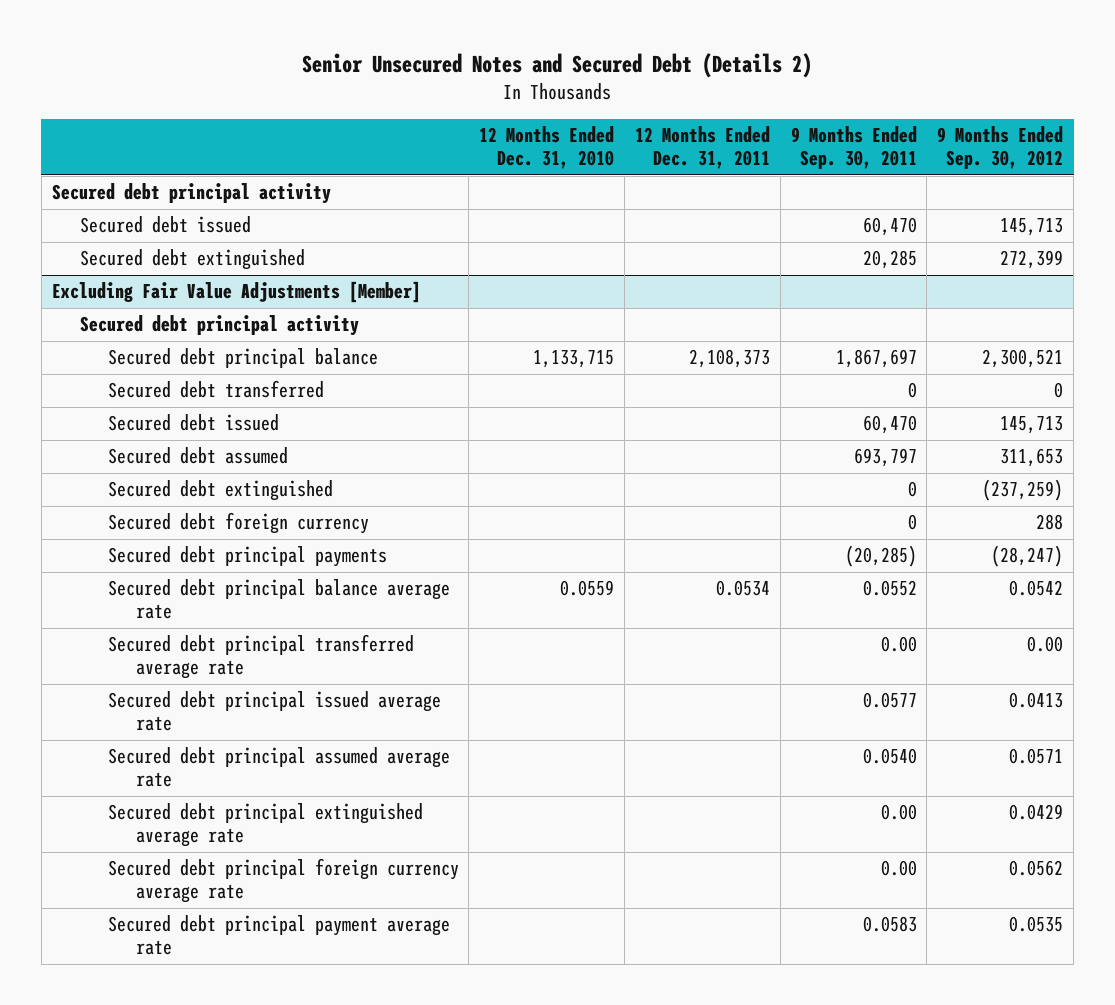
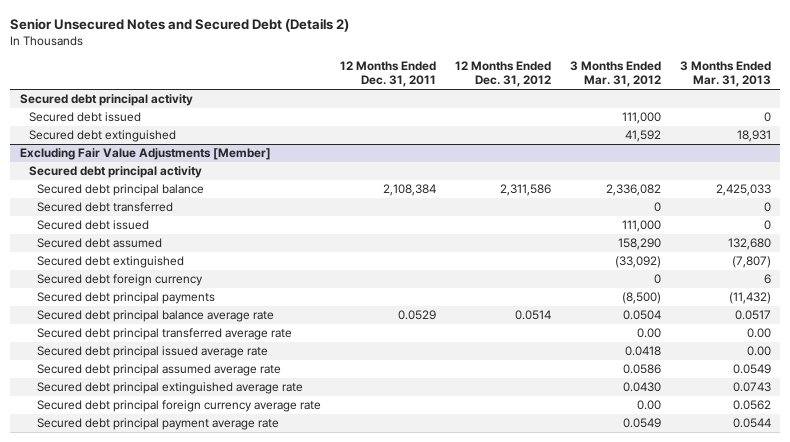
- | 12 Months Ended Dec. 31, 2010 | 12 Months Ended Dec. 31, 2011 | 9 Months Ended Sep. 30, 2011 | 9 Months Ended Sep. 30, 2012
+ | 12 Months Ended Dec. 31, 2011 | 12 Months Ended Dec. 31, 2012 | 3 Months Ended Mar. 31, 2012 | 3 Months Ended Mar. 31, 2013
@ Excluding Fair Value Adjustments [Member]
- Secured debt principal balance | 1,133,715 | 2,108,373 | 1,867,697 | 2,300,521
+ Secured debt principal balance | 2,108,384 | 2,311,586 | 2,336,082 | 2,425,033
- Secured debt principal balance average rate | 0.0559 | 0.0534 | 0.0552 | 0.0542
+ Secured debt principal balance average rate | 0.0529 | 0.0514 | 0.0504 | 0.0517

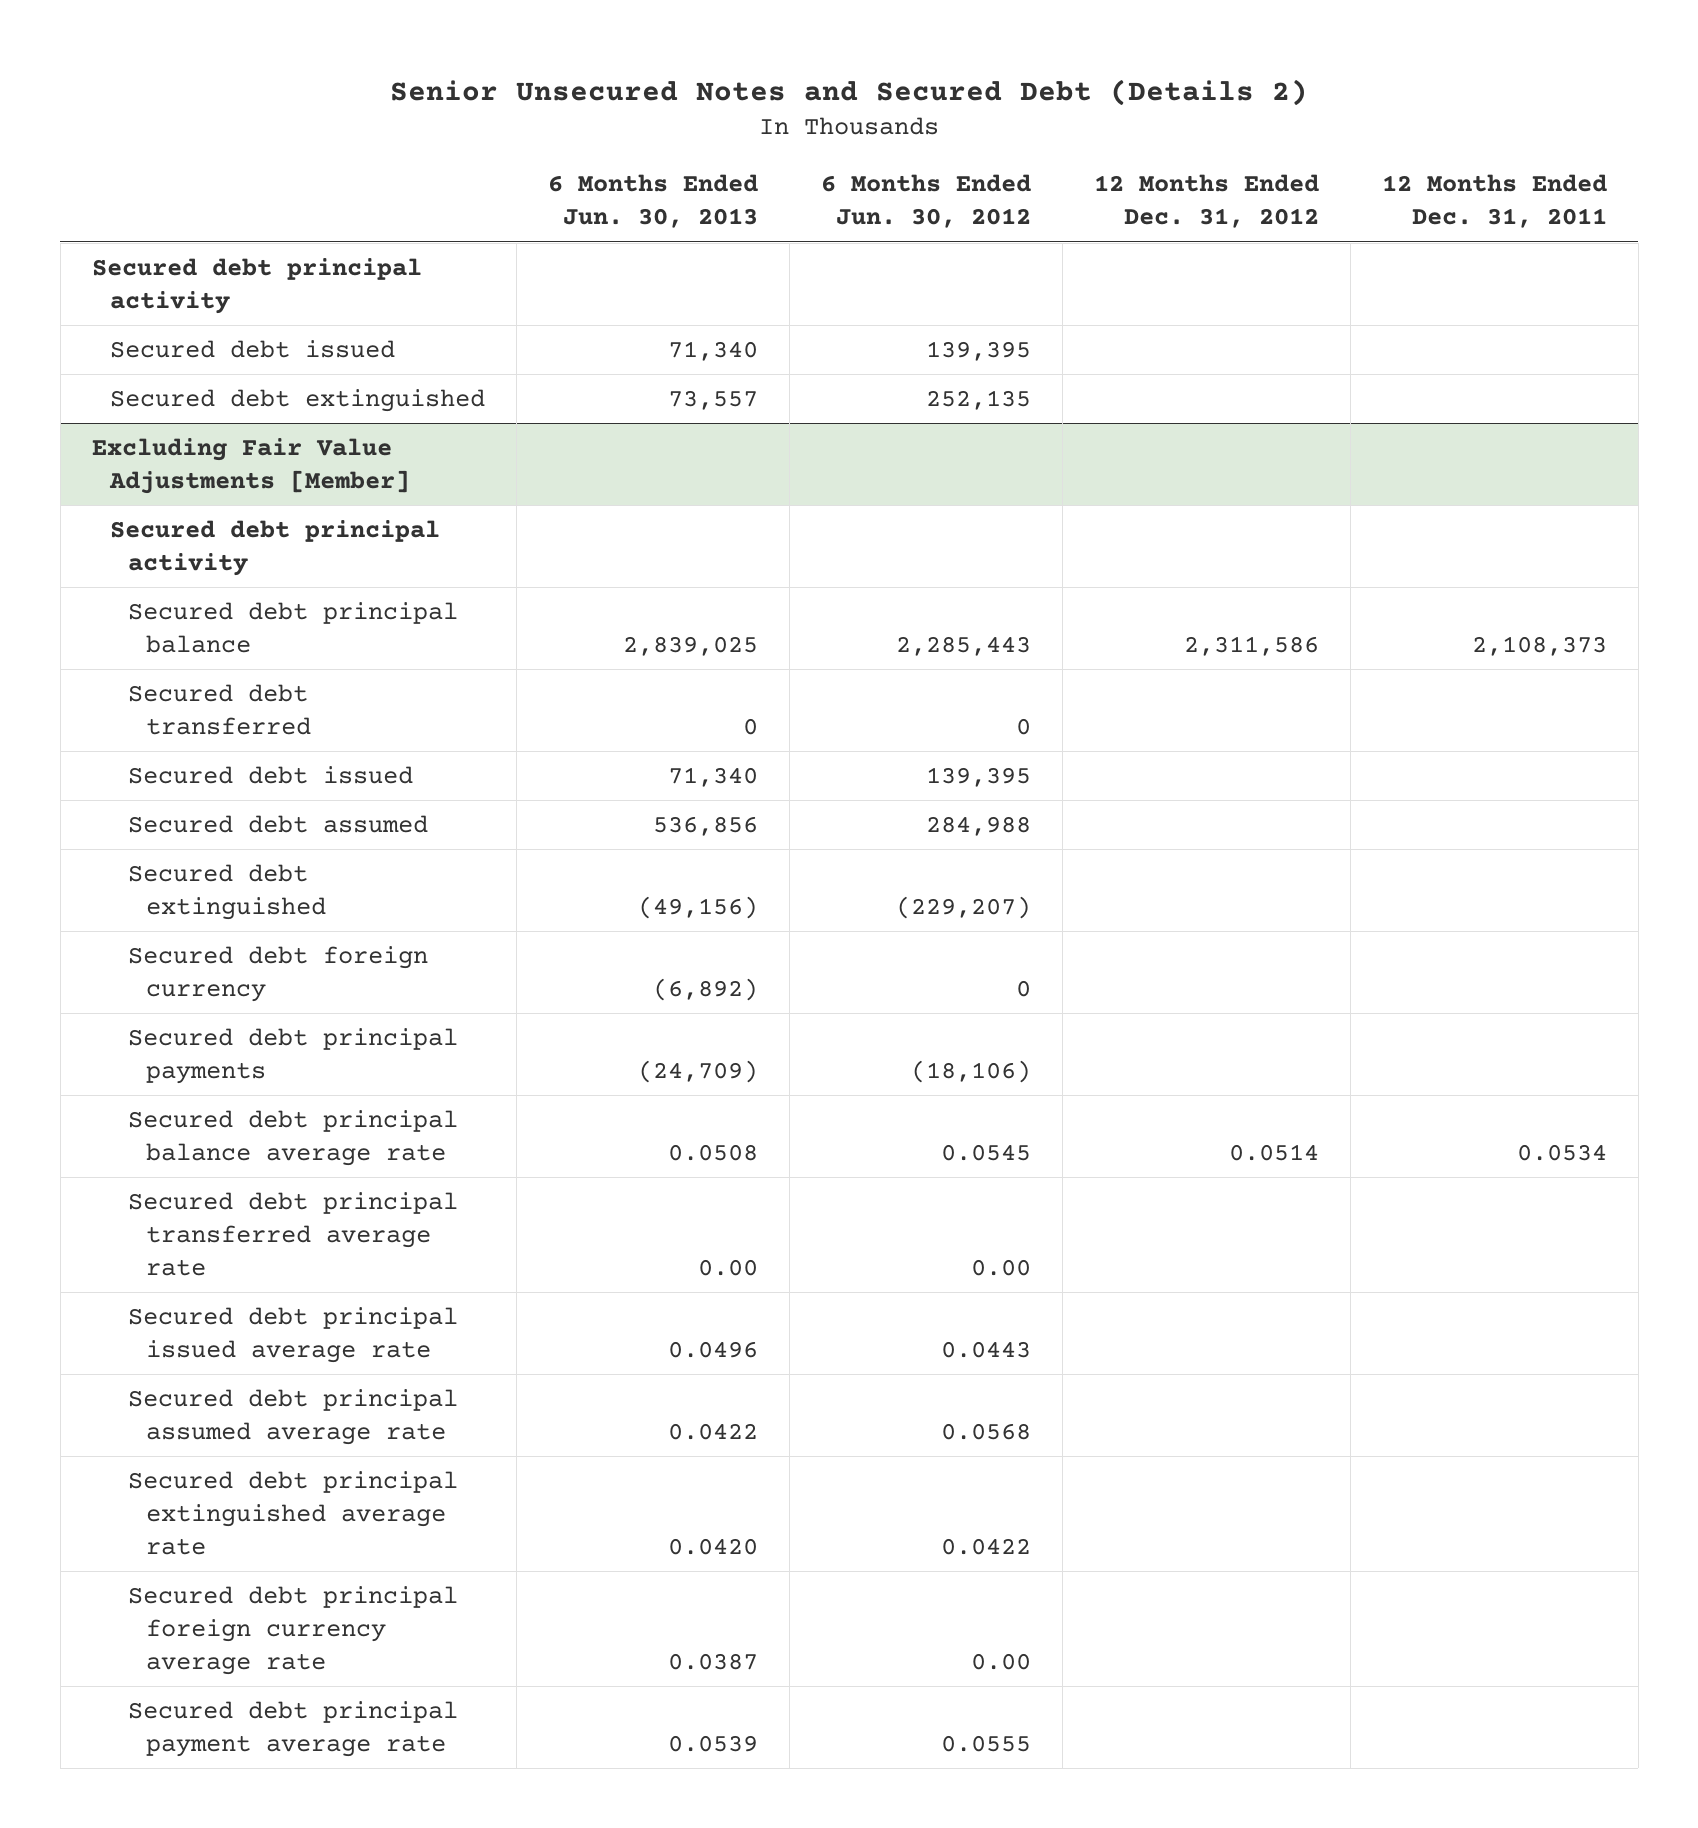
- | 12 Months Ended Dec. 31, 2011 | 12 Months Ended Dec. 31, 2012 | 3 Months Ended Mar. 31, 2012 | 3 Months Ended Mar. 31, 2013
+ | 6 Months Ended Jun. 30, 2013 | 6 Months Ended Jun. 30, 2012 | 12 Months Ended Dec. 31, 2012 | 12 Months Ended Dec. 31, 2011
@ Excluding Fair Value Adjustments [Member]
- Secured debt principal balance | 2,108,384 | 2,311,586 | 2,336,082 | 2,425,033
+ Secured debt principal balance | 2,839,025 | 2,285,443 | 2,311,586 | 2,108,373
- Secured debt principal balance average rate | 0.0529 | 0.0514 | 0.0504 | 0.0517
+ Secured debt principal balance average rate | 0.0508 | 0.0545 | 0.0514 | 0.0534

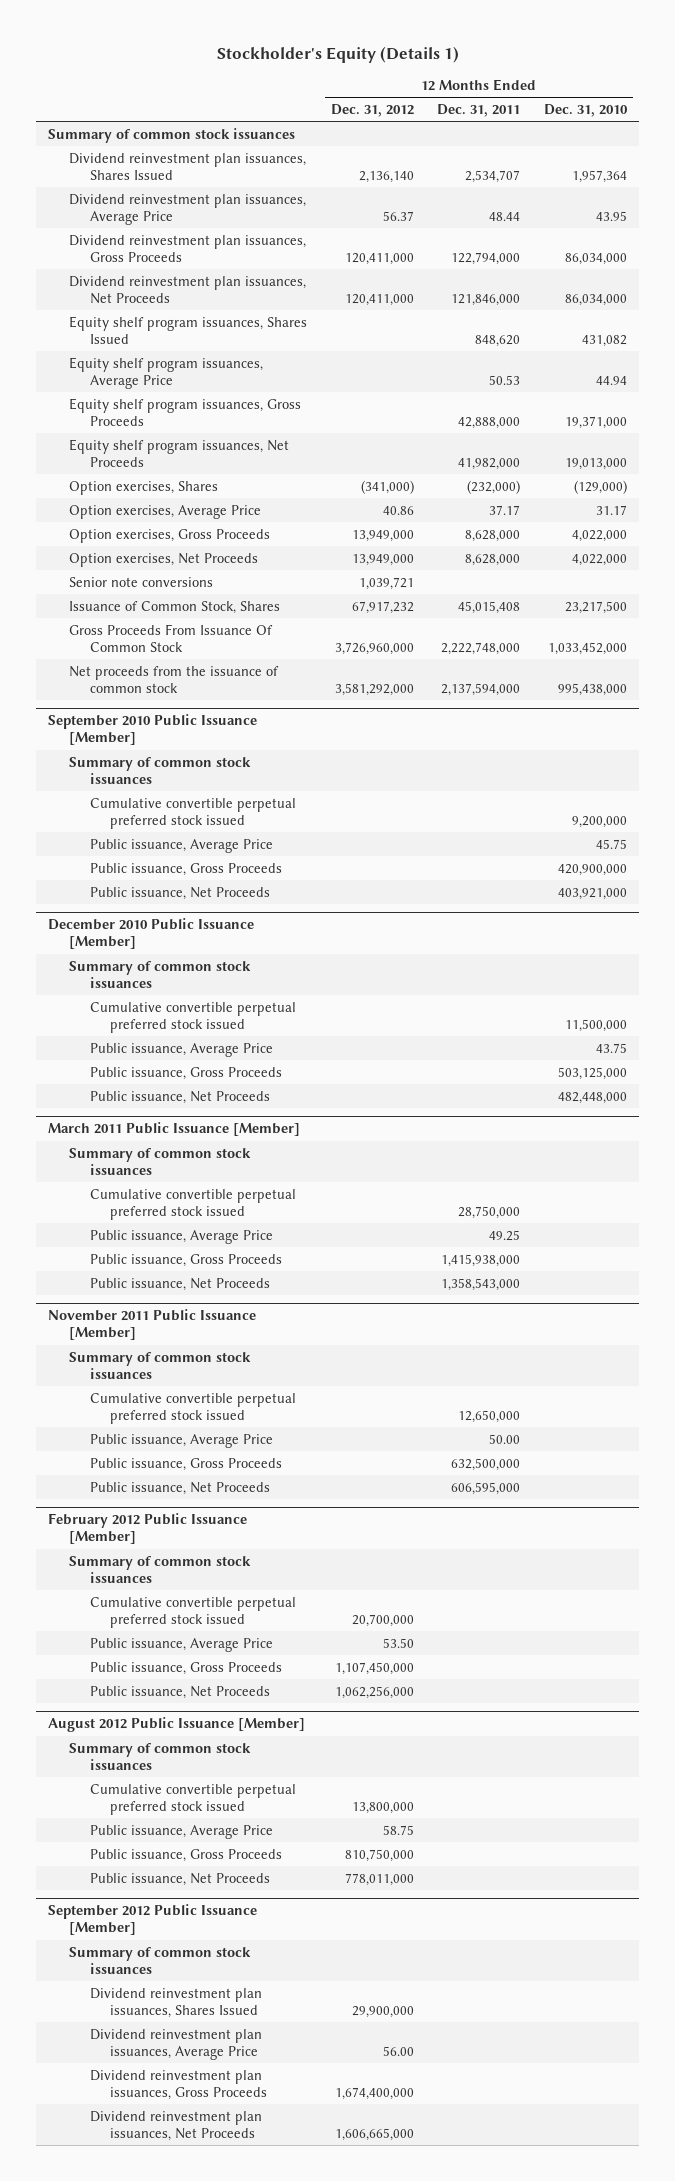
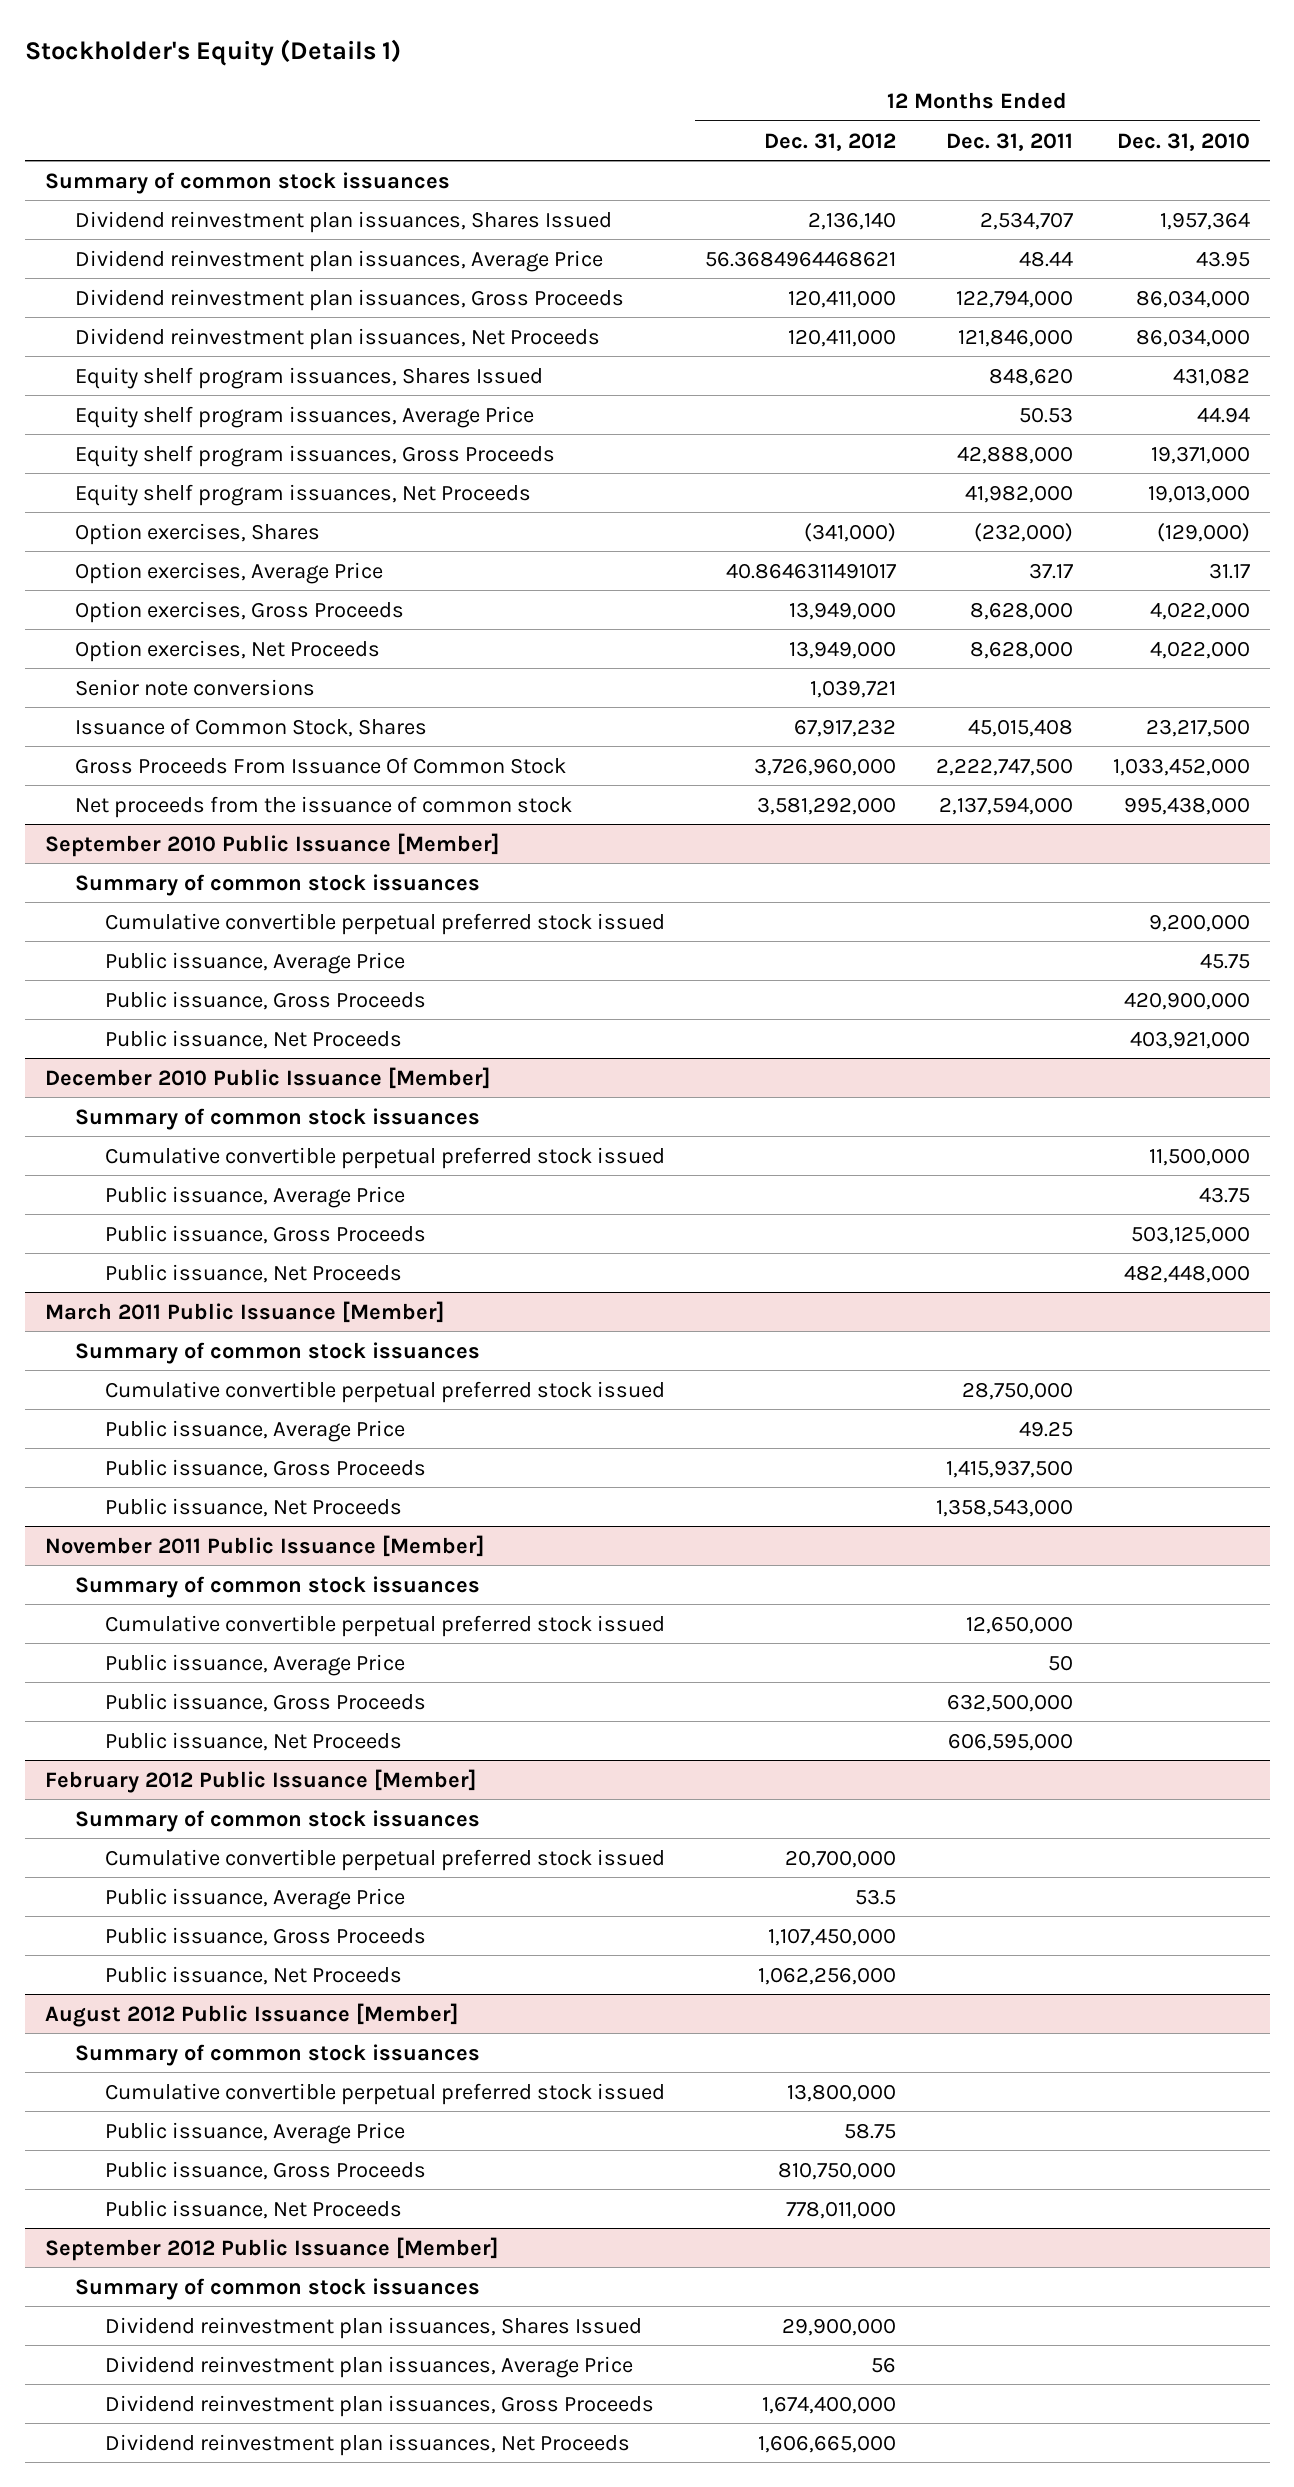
- Dividend reinvestment plan issuances, Average Price | 56.37 | 48.44 | 43.95
+ Dividend reinvestment plan issuances, Average Price | 56.3684964468621 | 48.44 | 43.95
- Option exercises, Average Price | 40.86 | 37.17 | 31.17
+ Option exercises, Average Price | 40.8646311491017 | 37.17 | 31.17
- Gross Proceeds From Issuance Of Common Stock | 3,726,960,000 | 2,222,748,000 | 1,033,452,000
+ Gross Proceeds From Issuance Of Common Stock | 3,726,960,000 | 2,222,747,500 | 1,033,452,000
@ March 2011 Public Issuance [Member]
- Public issuance, Gross Proceeds | | 1,415,938,000 |
+ Public issuance, Gross Proceeds | | 1,415,937,500 |
@ November 2011 Public Issuance [Member]
- Public issuance, Average Price | | 50.00 |
+ Public issuance, Average Price | | 50 |
@ February 2012 Public Issuance [Member]
- Public issuance, Average Price | 53.50 | |
+ Public issuance, Average Price | 53.5 | |
@ September 2012 Public Issuance [Member]
- Dividend reinvestment plan issuances, Average Price | 56.00 | |
+ Dividend reinvestment plan issuances, Average Price | 56 | |

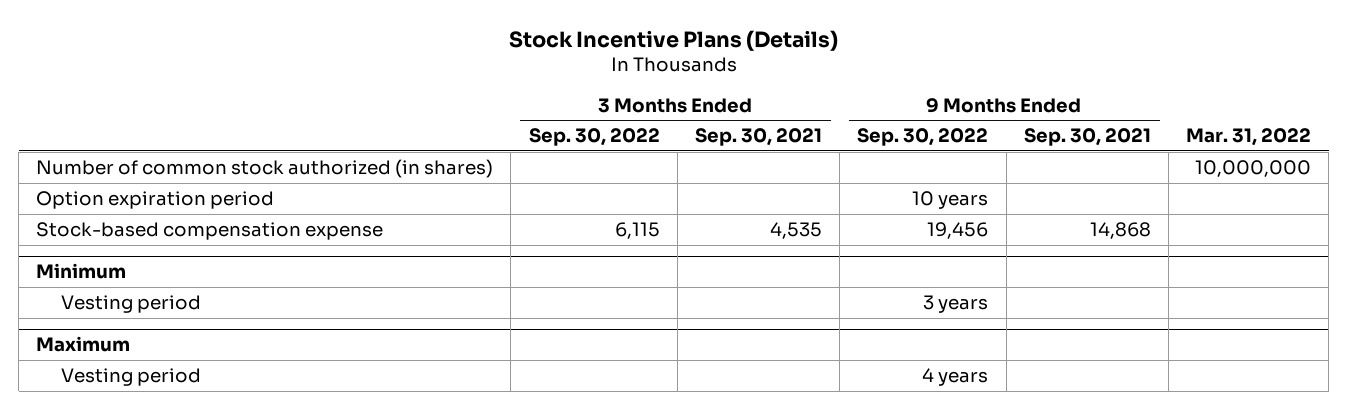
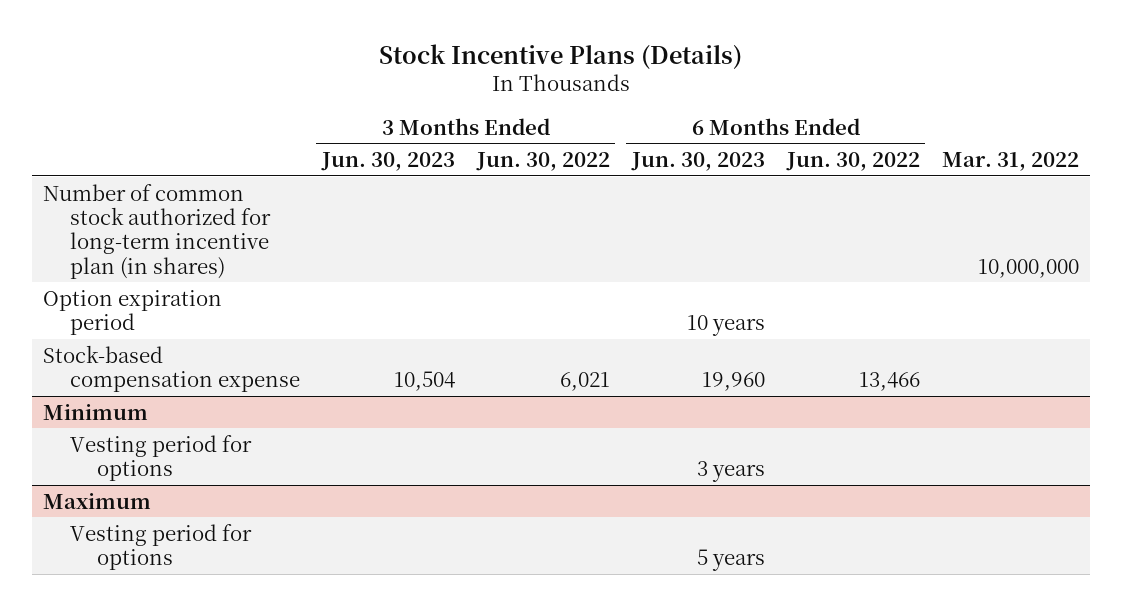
- | 3 Months Ended Sep. 30, 2022 | 3 Months Ended Sep. 30, 2021 | 9 Months Ended Sep. 30, 2022 | 9 Months Ended Sep. 30, 2021 | Mar. 31, 2022
+ | 3 Months Ended Jun. 30, 2023 | 3 Months Ended Jun. 30, 2022 | 6 Months Ended Jun. 30, 2023 | 6 Months Ended Jun. 30, 2022 | Mar. 31, 2022
- Number of common stock authorized (in shares) | | | | | 10,000,000
+ Number of common stock authorized for long-term incentive plan (in shares) | | | | | 10,000,000
@ Minimum
- Vesting period | | | 3 years | |
+ Vesting period for options | | | 3 years | |
@ Maximum
- Vesting period | | | 4 years | |
+ Vesting period for options | | | 5 years | |

